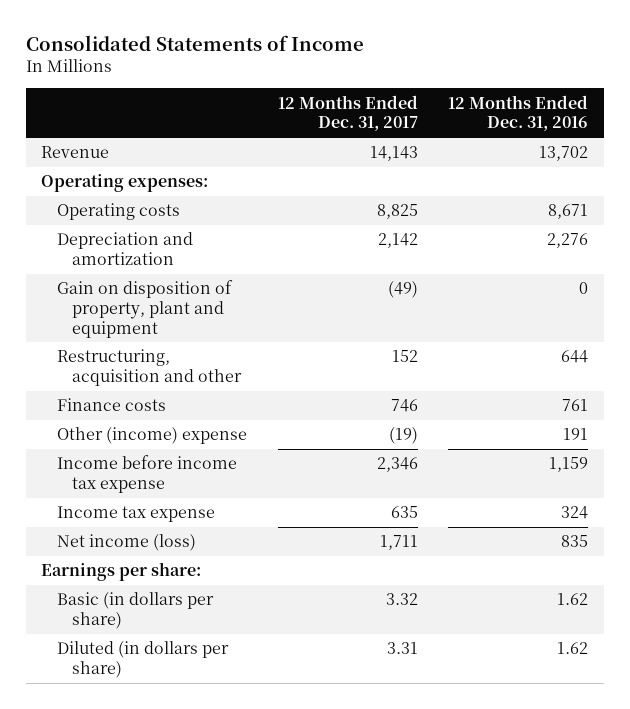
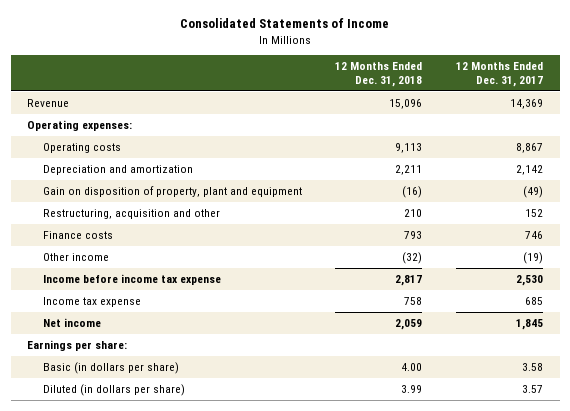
- | 12 Months Ended Dec. 31, 2017 | 12 Months Ended Dec. 31, 2016
+ | 12 Months Ended Dec. 31, 2018 | 12 Months Ended Dec. 31, 2017
- Revenue | 14,143 | 13,702
+ Revenue | 15,096 | 14,369
- Operating costs | 8,825 | 8,671
+ Operating costs | 9,113 | 8,867
- Other (income) expense | (19) | 191
- Income before income tax expense | 2,346 | 1,159
- Income tax expense | 635 | 324
- Net income (loss) | 1,711 | 835
+ Other income | (32) | (19)
+ Income before income tax expense | 2,817 | 2,530
+ Income tax expense | 758 | 685
+ Net income | 2,059 | 1,845
- Basic (in dollars per share) | 3.32 | 1.62
- Diluted (in dollars per share) | 3.31 | 1.62
+ Basic (in dollars per share) | 4.00 | 3.58
+ Diluted (in dollars per share) | 3.99 | 3.57

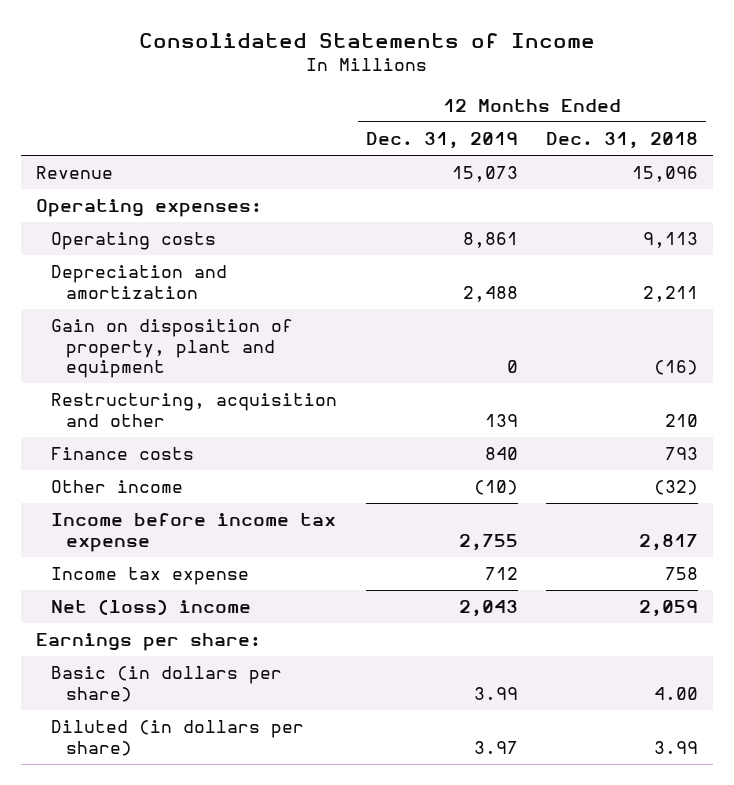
- | 12 Months Ended Dec. 31, 2018 | 12 Months Ended Dec. 31, 2017
+ | 12 Months Ended Dec. 31, 2019 | 12 Months Ended Dec. 31, 2018
- Net income | 2,059 | 1,845
+ Net (loss) income | 2,043 | 2,059

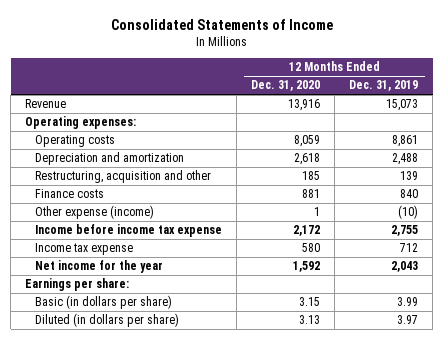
- | 12 Months Ended Dec. 31, 2019 | 12 Months Ended Dec. 31, 2018
+ | 12 Months Ended Dec. 31, 2020 | 12 Months Ended Dec. 31, 2019
- Gain on disposition of property, plant and equipment | 0 | (16)
- Other income | (10) | (32)
+ Other expense (income) | 1 | (10)
- Net (loss) income | 2,043 | 2,059
+ Net income for the year | 1,592 | 2,043

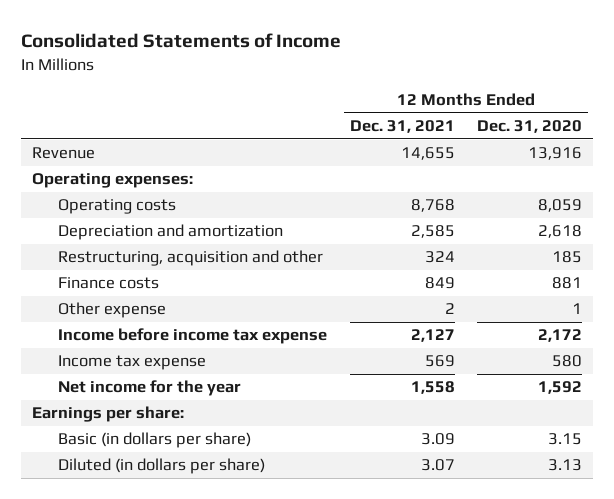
- | 12 Months Ended Dec. 31, 2020 | 12 Months Ended Dec. 31, 2019
+ | 12 Months Ended Dec. 31, 2021 | 12 Months Ended Dec. 31, 2020
- Other expense (income) | 1 | (10)
+ Other expense | 2 | 1

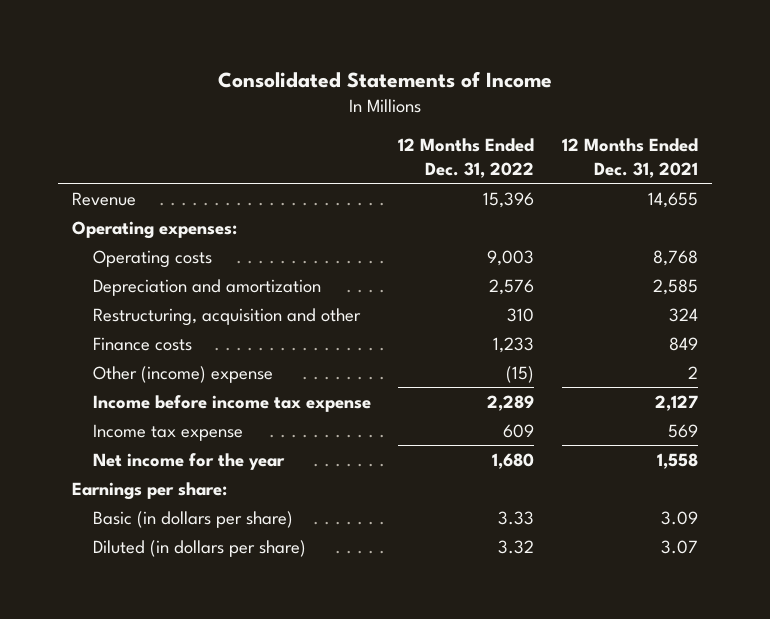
- | 12 Months Ended Dec. 31, 2021 | 12 Months Ended Dec. 31, 2020
+ | 12 Months Ended Dec. 31, 2022 | 12 Months Ended Dec. 31, 2021
- Other expense | 2 | 1
+ Other (income) expense | (15) | 2

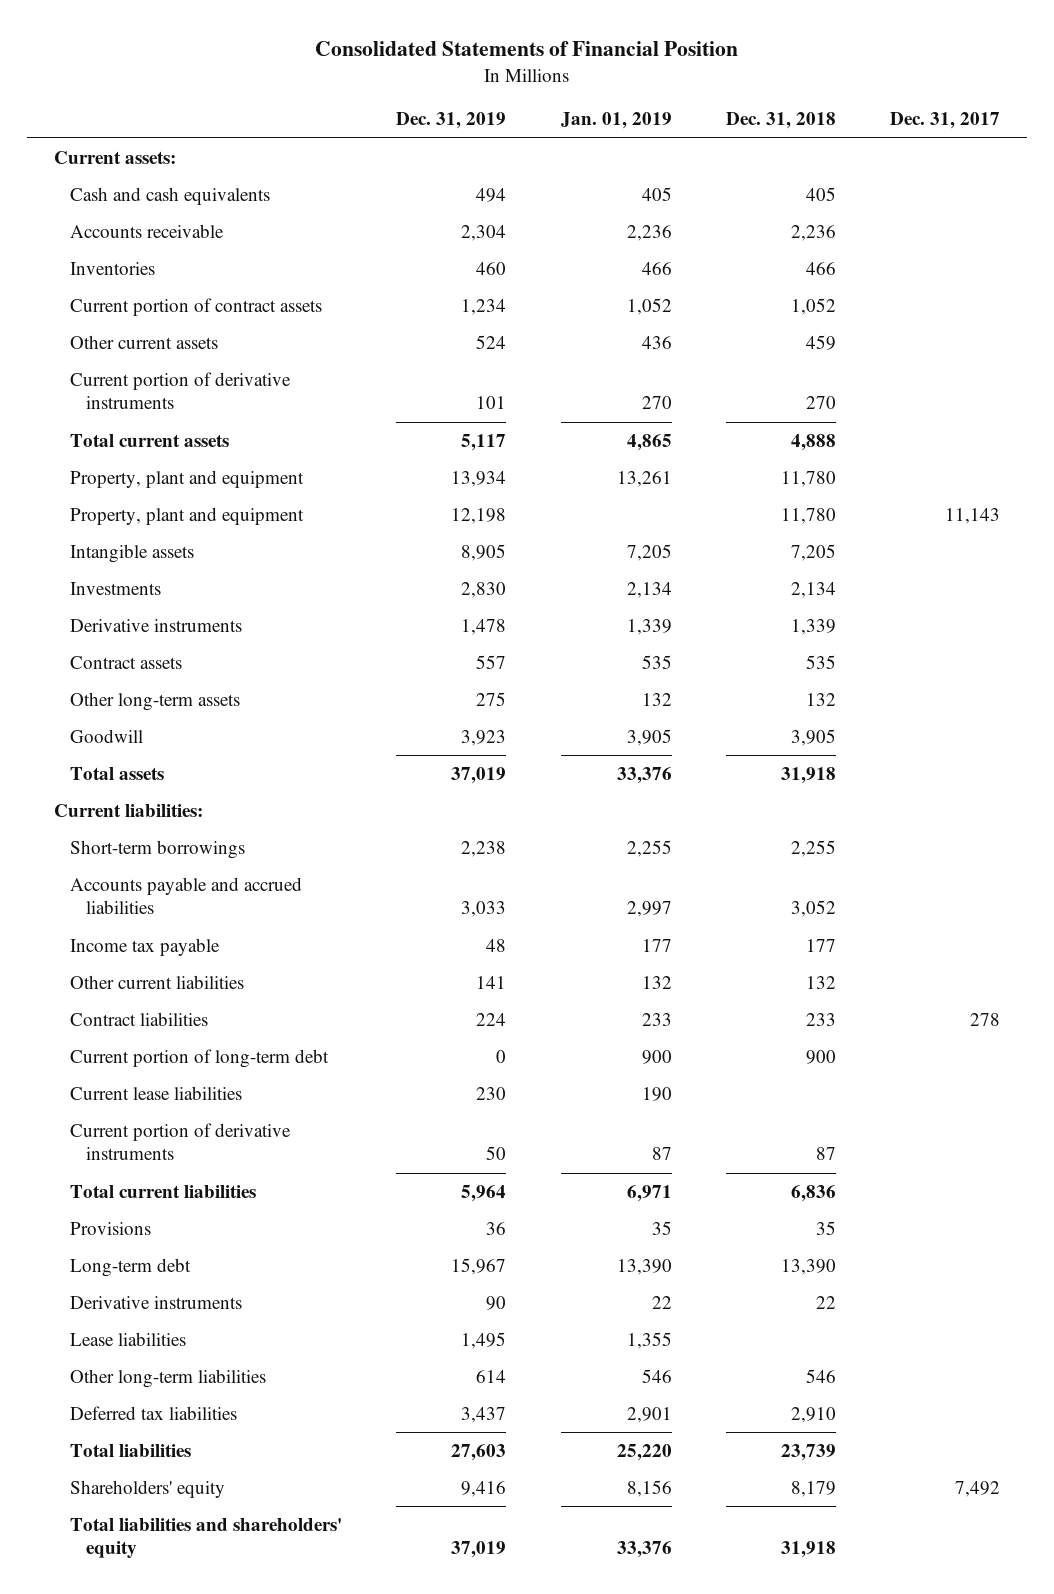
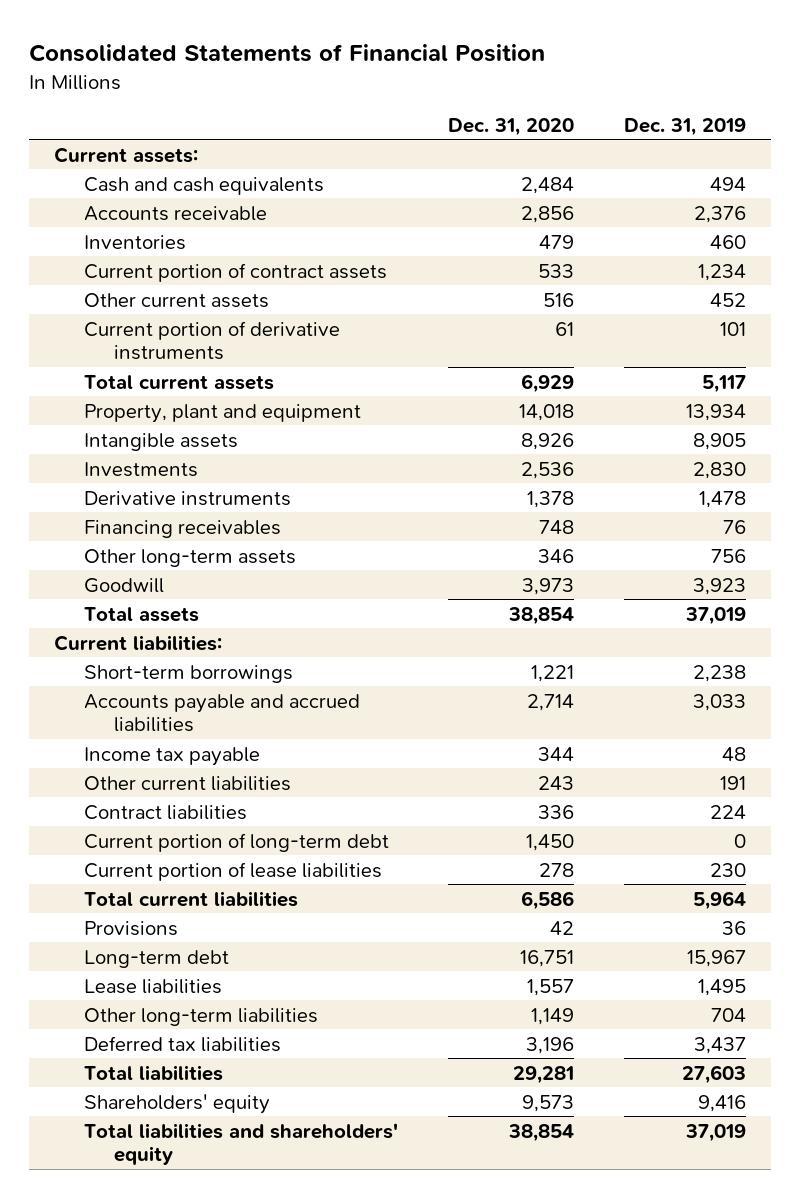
- | Dec. 31, 2019 | Jan. 01, 2019 | Dec. 31, 2018 | Dec. 31, 2017
+ | Dec. 31, 2020 | Dec. 31, 2019
- Accounts receivable | 2,304 | 2,236 | 2,236 |
+ Accounts receivable | 2,856 | 2,376
- Other current assets | 524 | 436 | 459 |
+ Other current assets | 516 | 452
- Property, plant and equipment | 12,198 | | 11,780 | 11,143
- Contract assets | 557 | 535 | 535 |
- Other long-term assets | 275 | 132 | 132 |
+ Financing receivables | 748 | 76
+ Other long-term assets | 346 | 756
- Other current liabilities | 141 | 132 | 132 |
+ Other current liabilities | 243 | 191
- Current lease liabilities | 230 | 190 | |
- Current portion of derivative instruments | 50 | 87 | 87 |
+ Current portion of lease liabilities | 278 | 230
- Derivative instruments | 90 | 22 | 22 |
- Other long-term liabilities | 614 | 546 | 546 |
+ Other long-term liabilities | 1,149 | 704

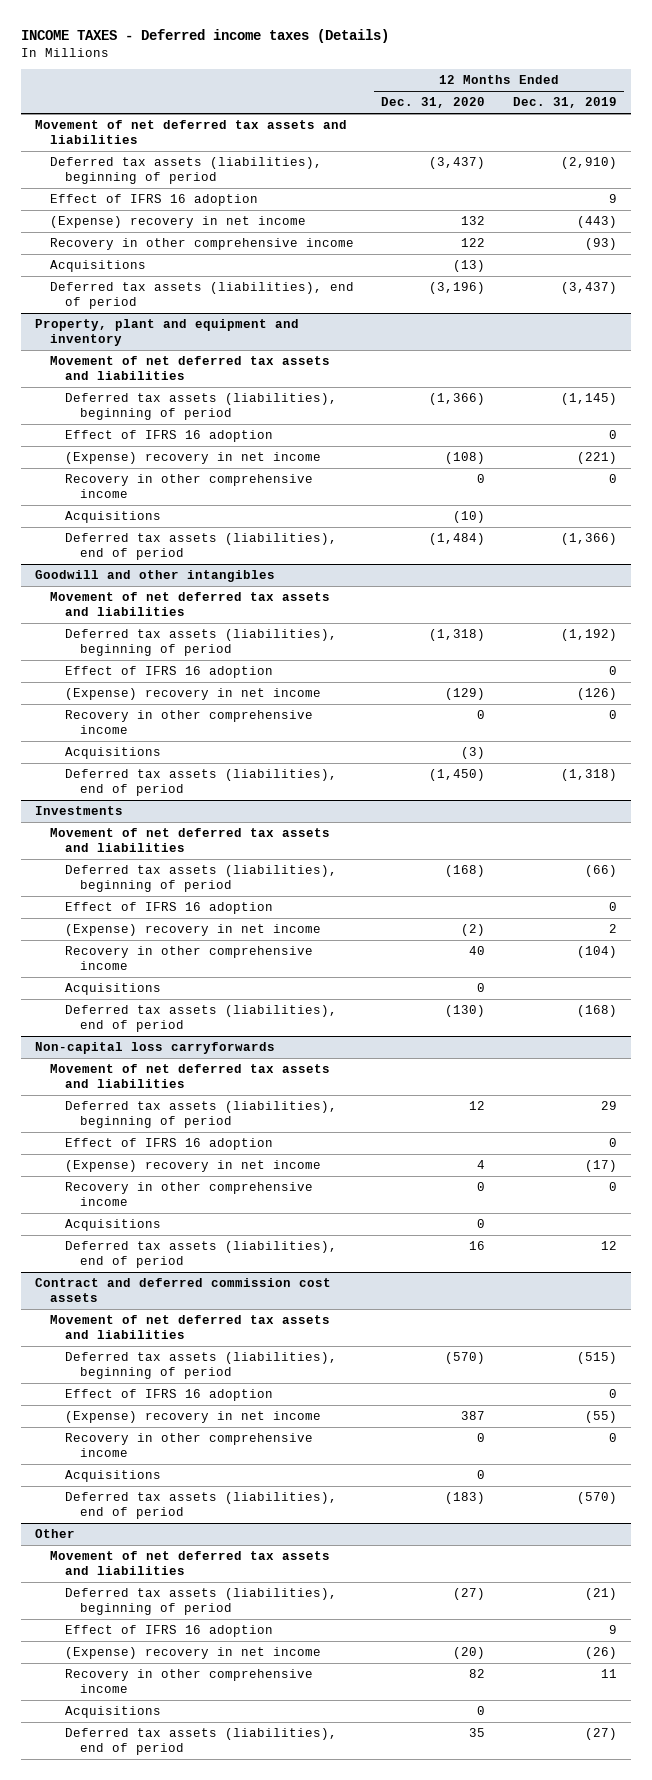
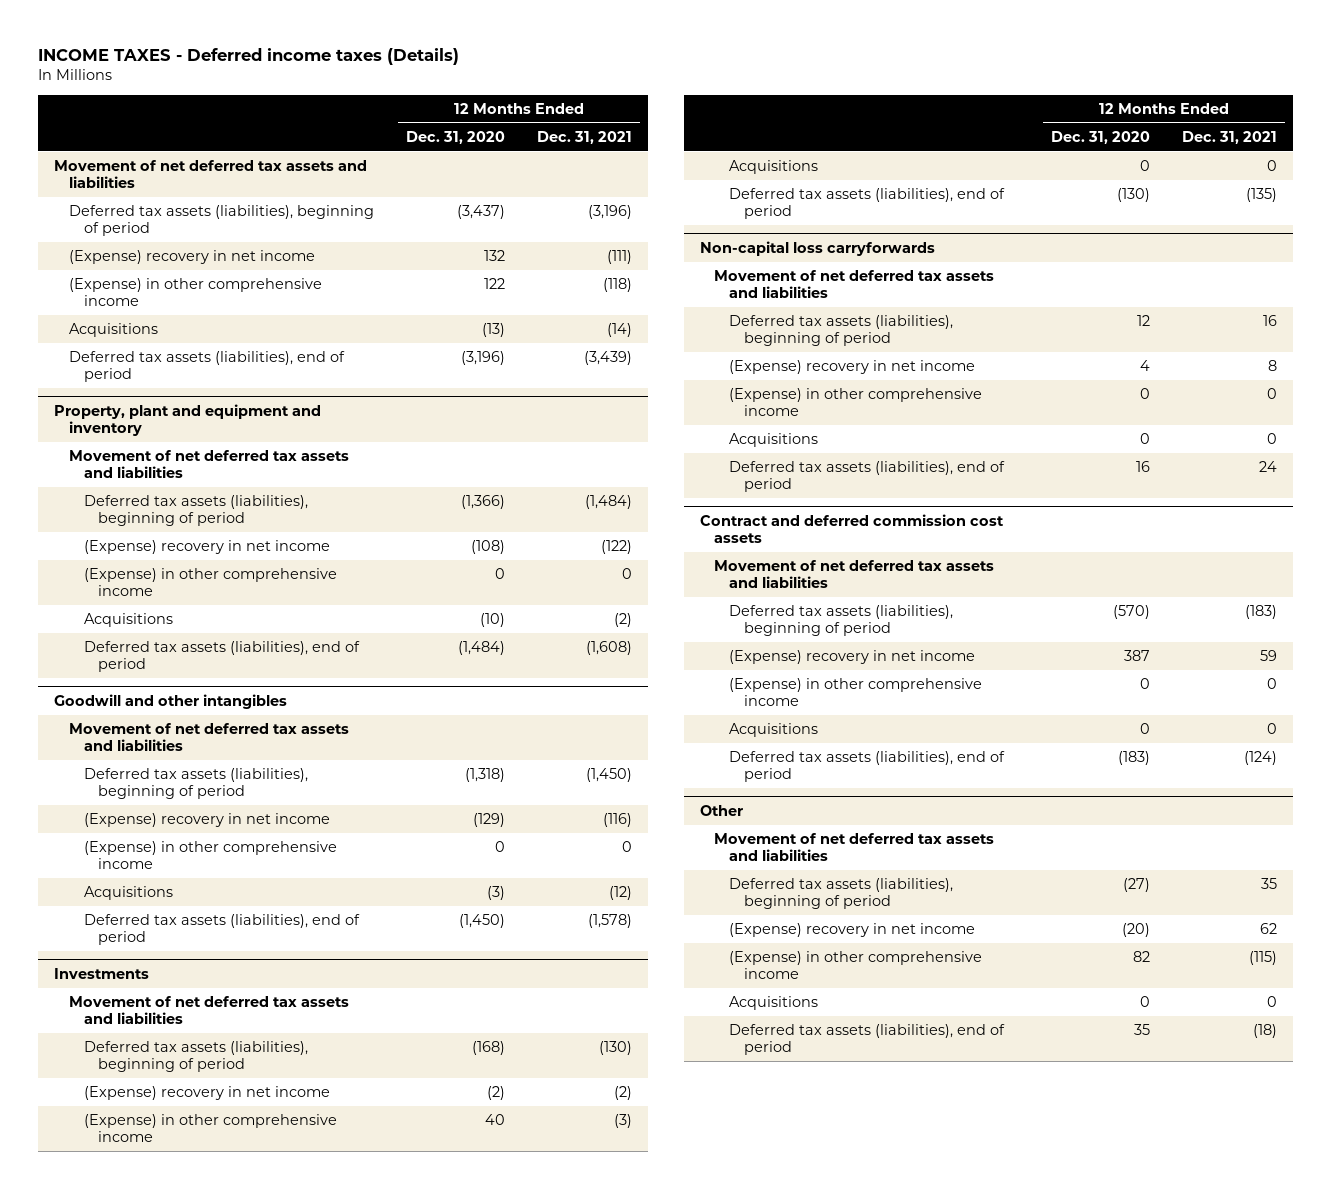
- | 12 Months Ended Dec. 31, 2020 | 12 Months Ended Dec. 31, 2019
+ | 12 Months Ended Dec. 31, 2020 | 12 Months Ended Dec. 31, 2021
- Effect of IFRS 16 adoption | | 9
- Recovery in other comprehensive income | 122 | (93)
+ (Expense) in other comprehensive income | 122 | (118)
@ Property, plant and equipment and inventory
- Effect of IFRS 16 adoption | | 0
- Recovery in other comprehensive income | 0 | 0
+ (Expense) in other comprehensive income | 0 | 0
@ Goodwill and other intangibles
- Effect of IFRS 16 adoption | | 0
- Recovery in other comprehensive income | 0 | 0
+ (Expense) in other comprehensive income | 0 | 0
@ Investments
- Effect of IFRS 16 adoption | | 0
- Recovery in other comprehensive income | 40 | (104)
+ (Expense) in other comprehensive income | 40 | (3)
@ Non-capital loss carryforwards
- Effect of IFRS 16 adoption | | 0
- Recovery in other comprehensive income | 0 | 0
+ (Expense) in other comprehensive income | 0 | 0
@ Contract and deferred commission cost assets
- Effect of IFRS 16 adoption | | 0
- Recovery in other comprehensive income | 0 | 0
+ (Expense) in other comprehensive income | 0 | 0
@ Other
- Effect of IFRS 16 adoption | | 9
- Recovery in other comprehensive income | 82 | 11
+ (Expense) in other comprehensive income | 82 | (115)

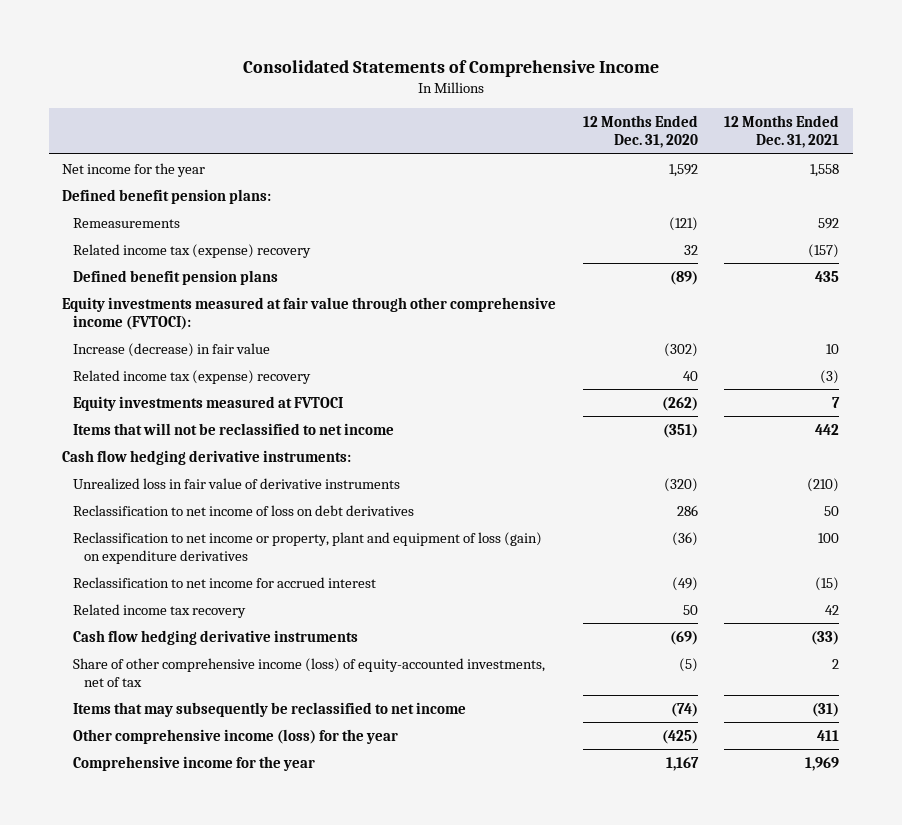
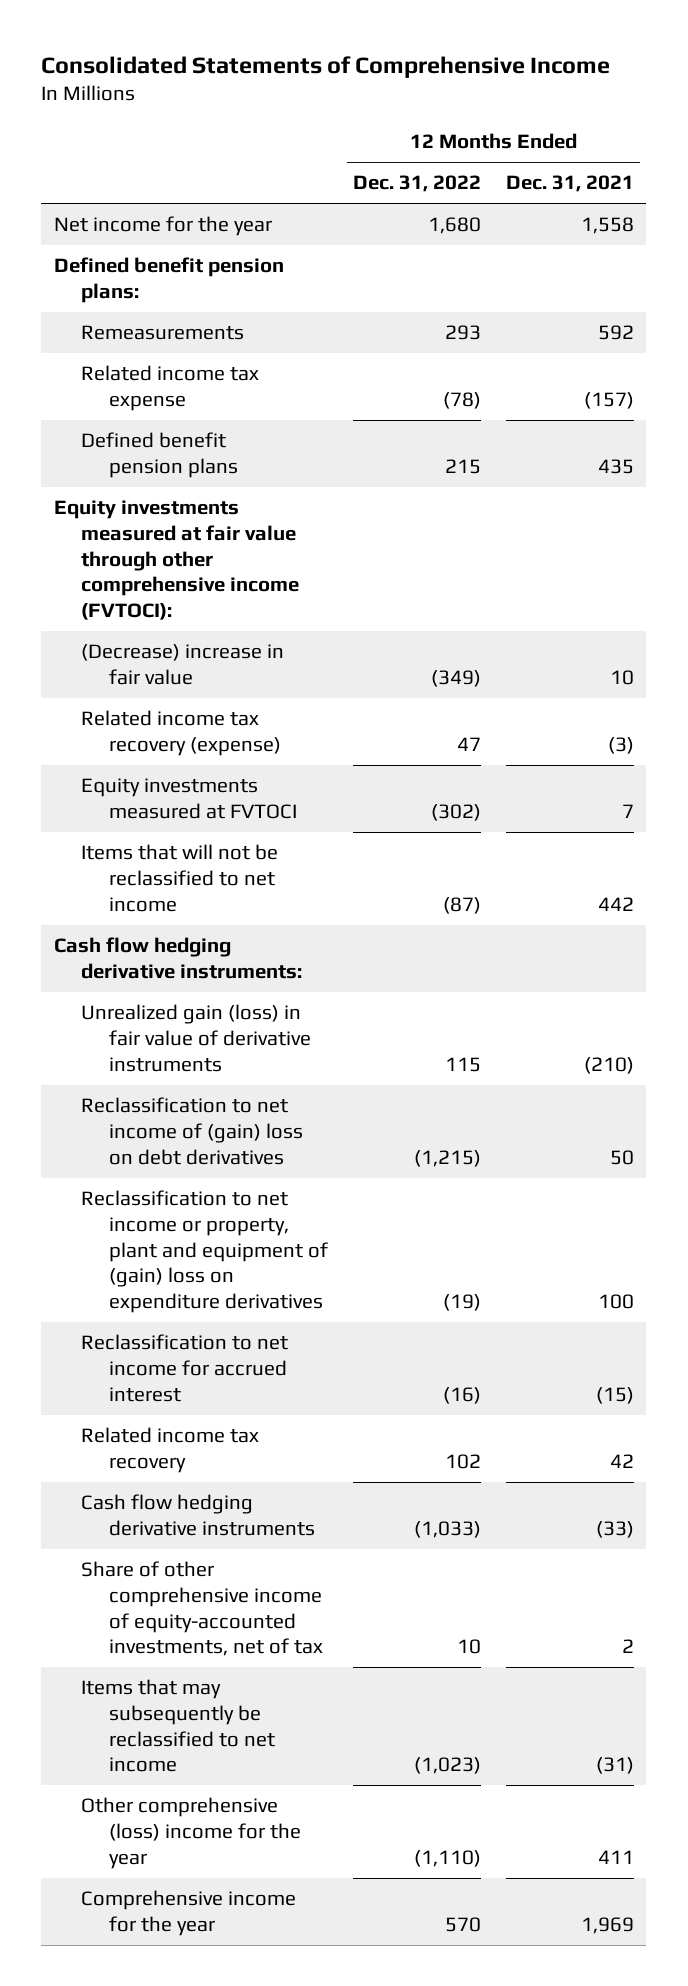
- | 12 Months Ended Dec. 31, 2020 | 12 Months Ended Dec. 31, 2021
+ | 12 Months Ended Dec. 31, 2022 | 12 Months Ended Dec. 31, 2021
- Related income tax (expense) recovery | 32 | (157)
+ Related income tax expense | (78) | (157)
- Increase (decrease) in fair value | (302) | 10
- Related income tax (expense) recovery | 40 | (3)
+ (Decrease) increase in fair value | (349) | 10
+ Related income tax recovery (expense) | 47 | (3)
- Unrealized loss in fair value of derivative instruments | (320) | (210)
- Reclassification to net income of loss on debt derivatives | 286 | 50
- Reclassification to net income or property, plant and equipment of loss (gain) on expenditure derivatives | (36) | 100
+ Unrealized gain (loss) in fair value of derivative instruments | 115 | (210)
+ Reclassification to net income of (gain) loss on debt derivatives | (1,215) | 50
+ Reclassification to net income or property, plant and equipment of (gain) loss on expenditure derivatives | (19) | 100
- Share of other comprehensive income (loss) of equity-accounted investments, net of tax | (5) | 2
+ Share of other comprehensive income of equity-accounted investments, net of tax | 10 | 2
- Other comprehensive income (loss) for the year | (425) | 411
+ Other comprehensive (loss) income for the year | (1,110) | 411

